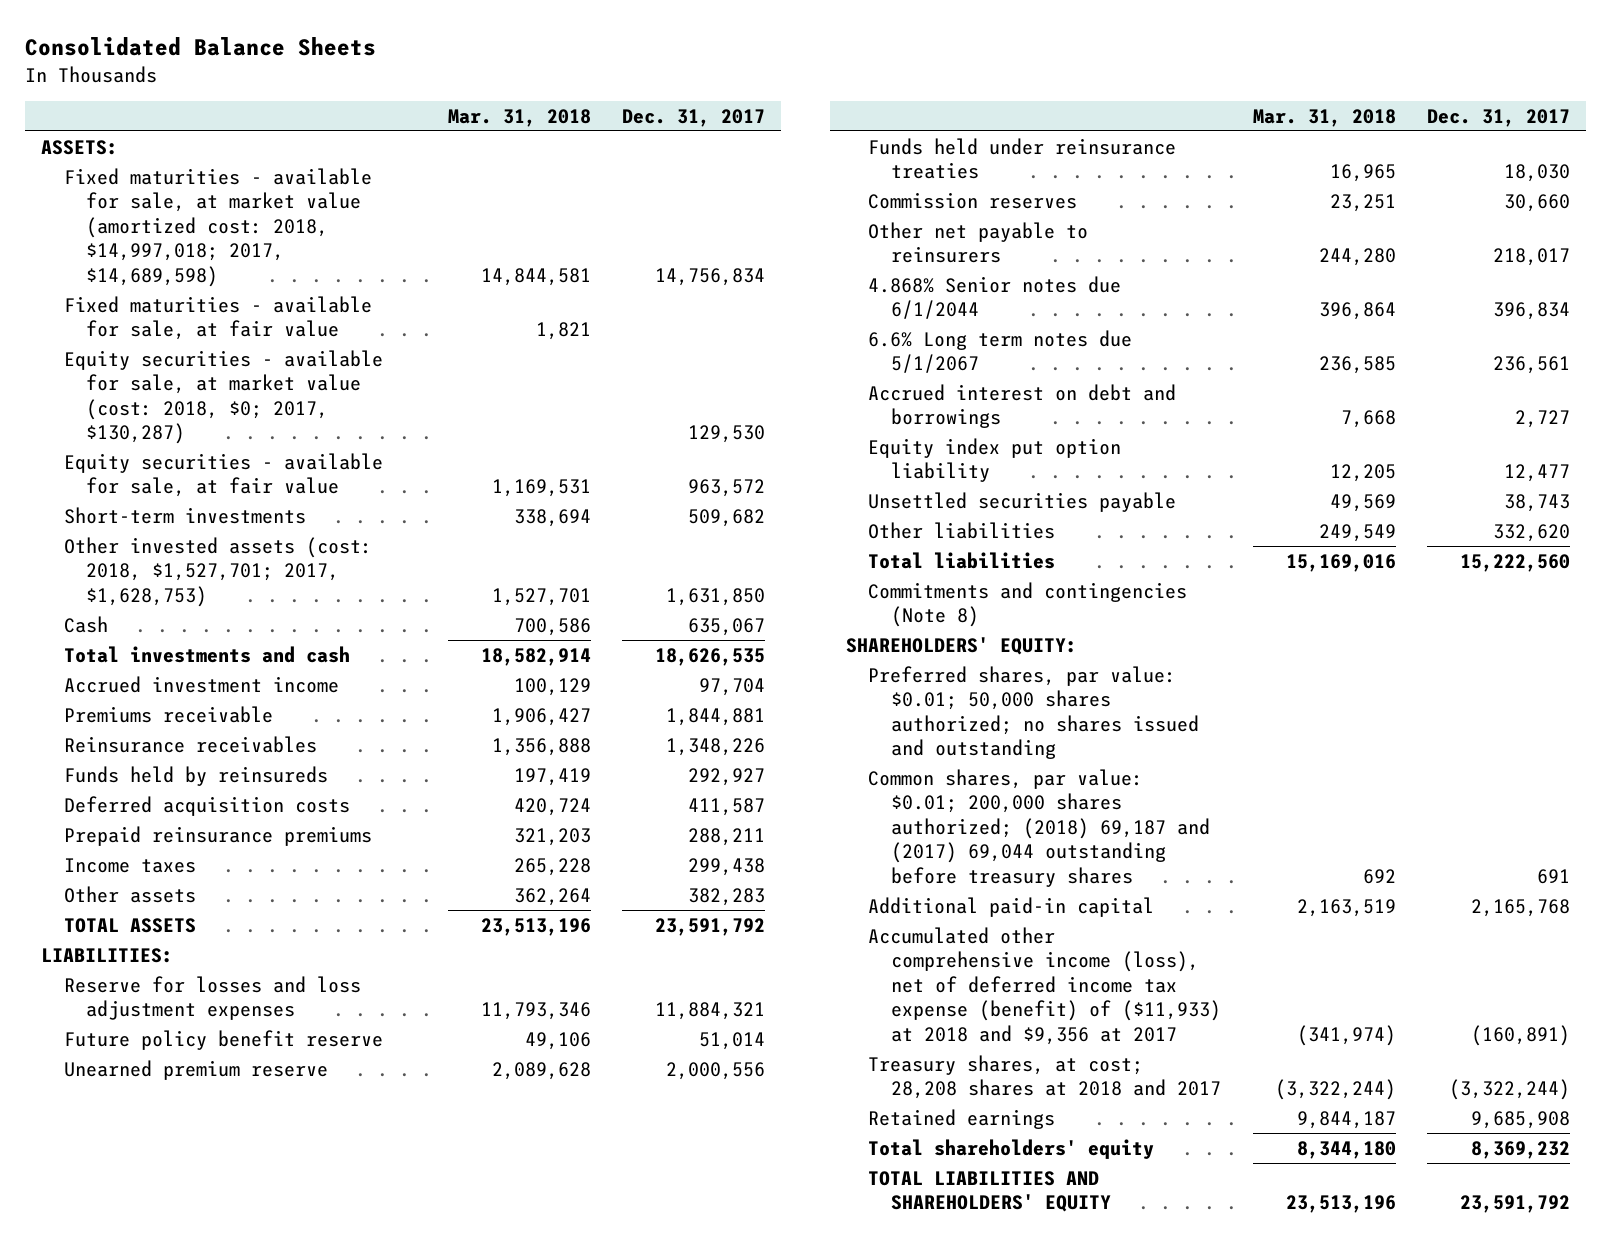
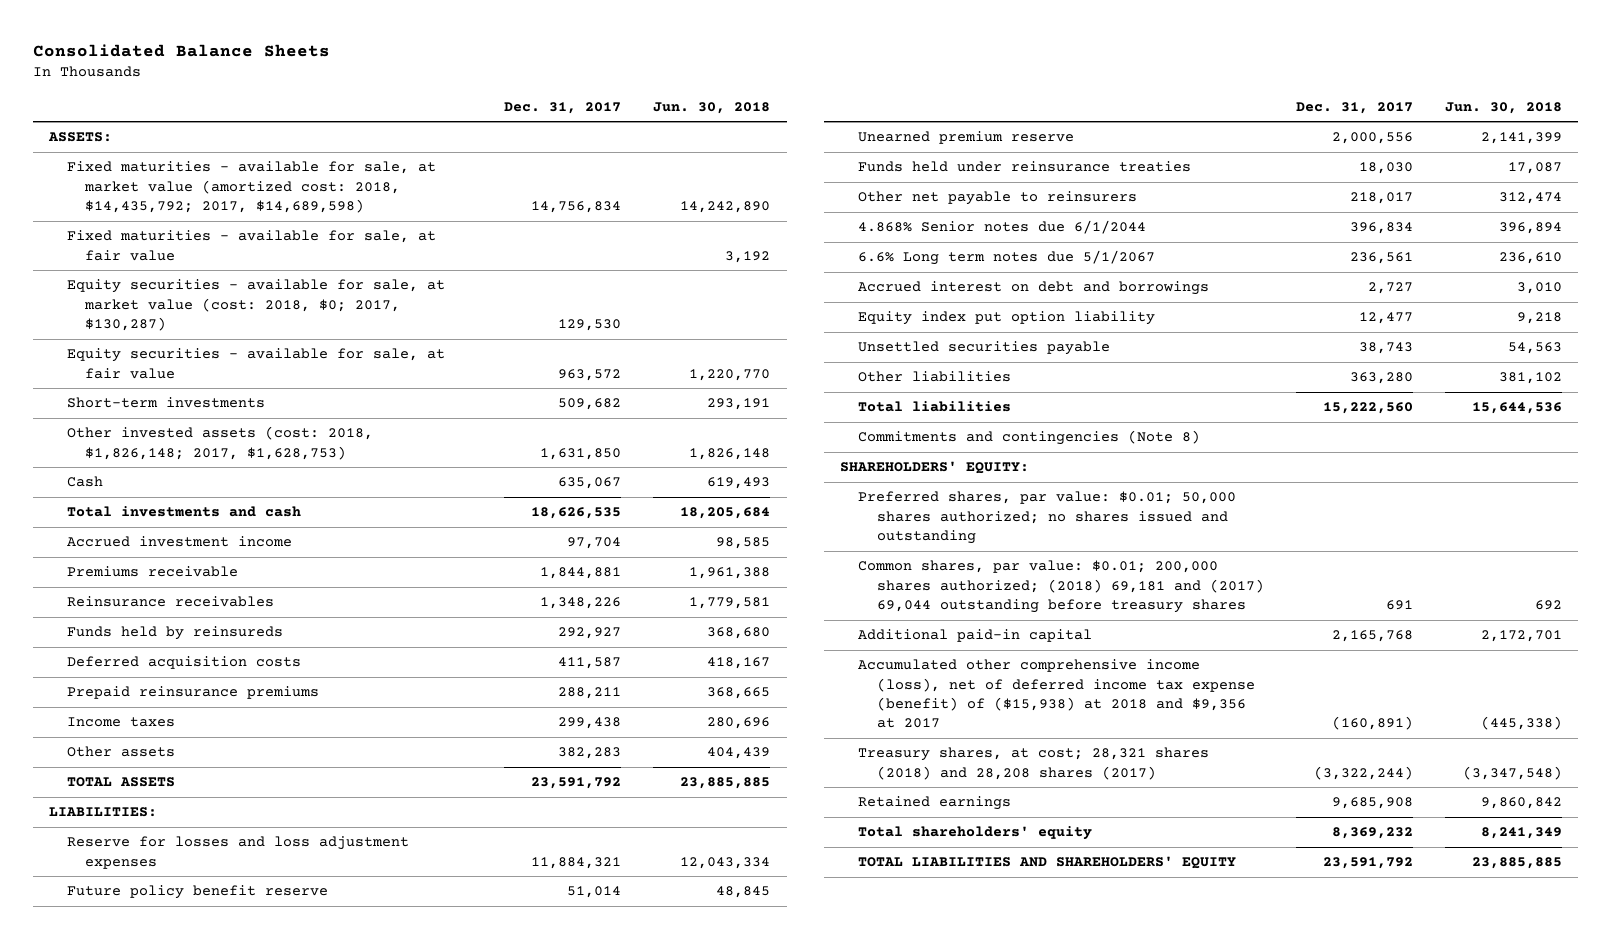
- | Mar. 31, 2018 | Dec. 31, 2017
+ | Dec. 31, 2017 | Jun. 30, 2018
- Fixed maturities - available for sale, at market value (amortized cost: 2018, $14,997,018; 2017, $14,689,598) | 14,844,581 | 14,756,834
+ Fixed maturities - available for sale, at market value (amortized cost: 2018, $14,435,792; 2017, $14,689,598) | 14,756,834 | 14,242,890
- Other invested assets (cost: 2018, $1,527,701; 2017, $1,628,753) | 1,527,701 | 1,631,850
+ Other invested assets (cost: 2018, $1,826,148; 2017, $1,628,753) | 1,631,850 | 1,826,148
- Commission reserves | 23,251 | 30,660
- Other liabilities | 249,549 | 332,620
+ Other liabilities | 363,280 | 381,102
- Common shares, par value: $0.01; 200,000 shares authorized; (2018) 69,187 and (2017) 69,044 outstanding before treasury shares | 692 | 691
+ Common shares, par value: $0.01; 200,000 shares authorized; (2018) 69,181 and (2017) 69,044 outstanding before treasury shares | 691 | 692
- Accumulated other comprehensive income (loss), net of deferred income tax expense (benefit) of ($11,933) at 2018 and $9,356 at 2017 | (341,974) | (160,891)
- Treasury shares, at cost; 28,208 shares at 2018 and 2017 | (3,322,244) | (3,322,244)
+ Accumulated other comprehensive income (loss), net of deferred income tax expense (benefit) of ($15,938) at 2018 and $9,356 at 2017 | (160,891) | (445,338)
+ Treasury shares, at cost; 28,321 shares (2018) and 28,208 shares (2017) | (3,322,244) | (3,347,548)

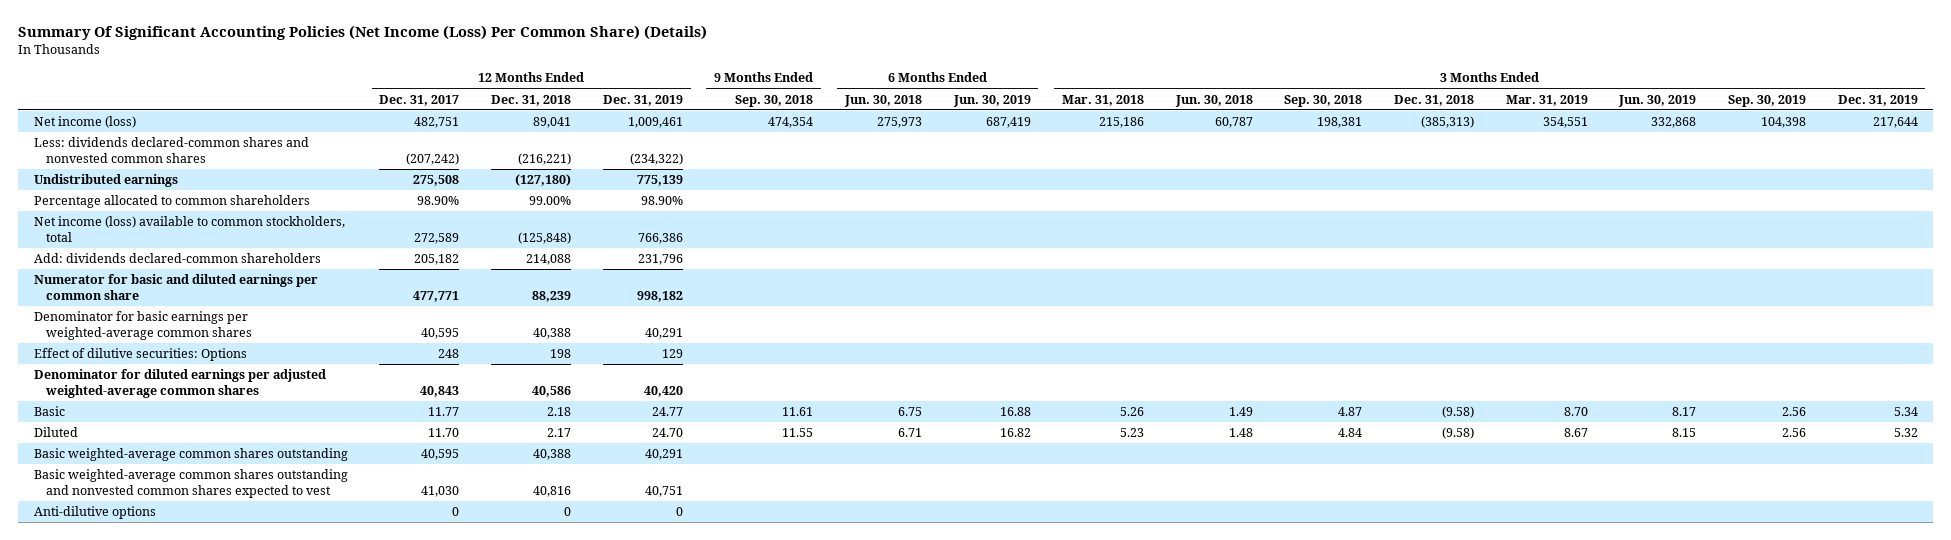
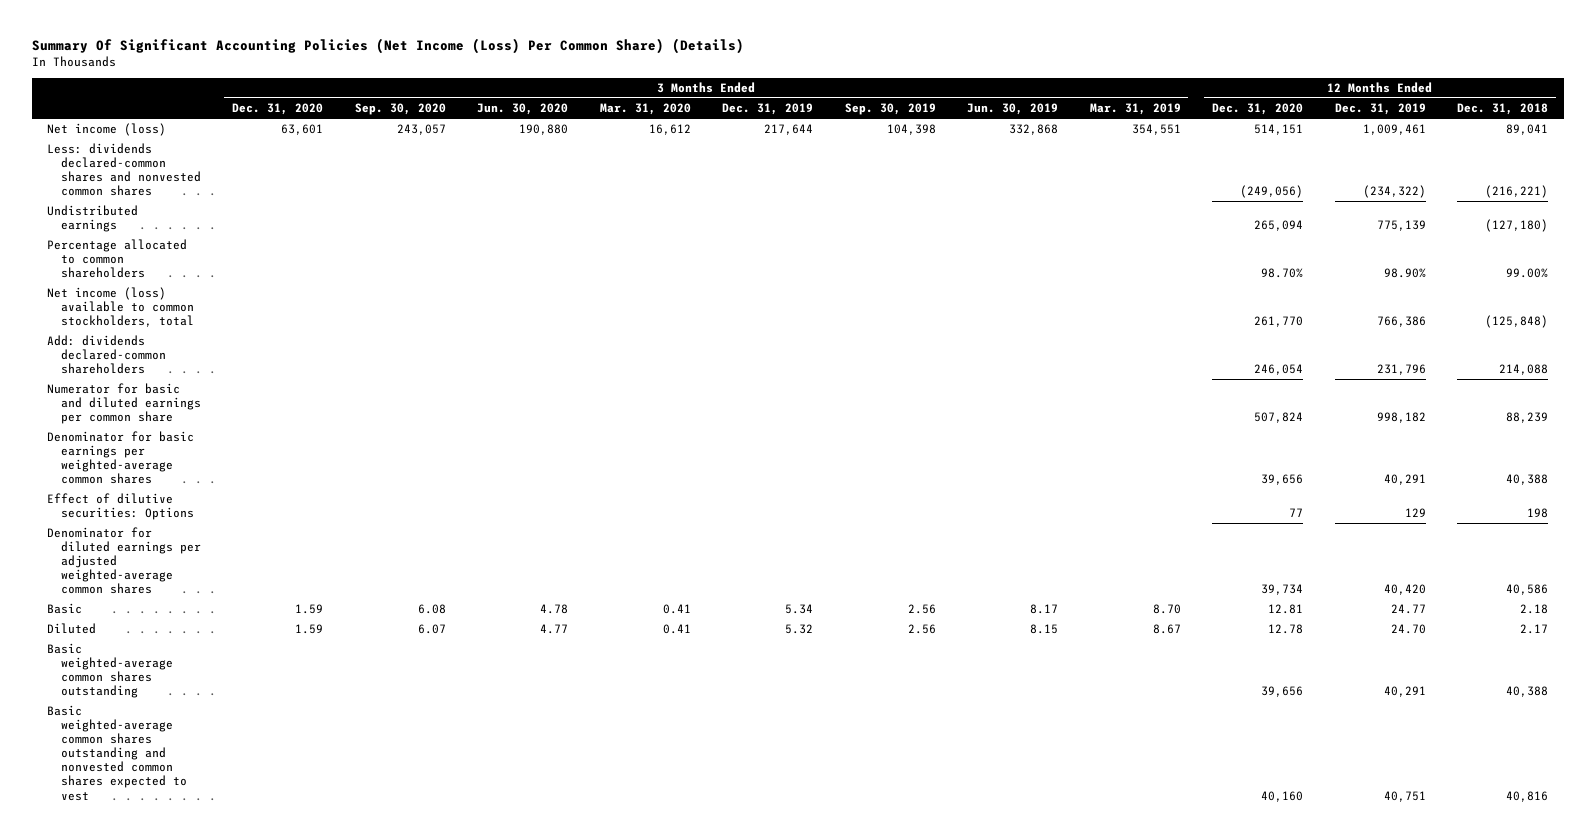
- | 12 Months Ended Dec. 31, 2017 | 12 Months Ended Dec. 31, 2018 | 12 Months Ended Dec. 31, 2019 | 9 Months Ended Sep. 30, 2018 | 6 Months Ended Jun. 30, 2018 | 6 Months Ended Jun. 30, 2019 | 3 Months Ended Mar. 31, 2018 | 3 Months Ended Jun. 30, 2018 | 3 Months Ended Sep. 30, 2018 | 3 Months Ended Dec. 31, 2018 | 3 Months Ended Mar. 31, 2019 | 3 Months Ended Jun. 30, 2019 | 3 Months Ended Sep. 30, 2019 | 3 Months Ended Dec. 31, 2019
+ | 3 Months Ended Dec. 31, 2020 | 3 Months Ended Sep. 30, 2020 | 3 Months Ended Jun. 30, 2020 | 3 Months Ended Mar. 31, 2020 | 3 Months Ended Dec. 31, 2019 | 3 Months Ended Sep. 30, 2019 | 3 Months Ended Jun. 30, 2019 | 3 Months Ended Mar. 31, 2019 | 12 Months Ended Dec. 31, 2020 | 12 Months Ended Dec. 31, 2019 | 12 Months Ended Dec. 31, 2018
- Anti-dilutive options | 0 | 0 | 0 | | | | | | | | | | |

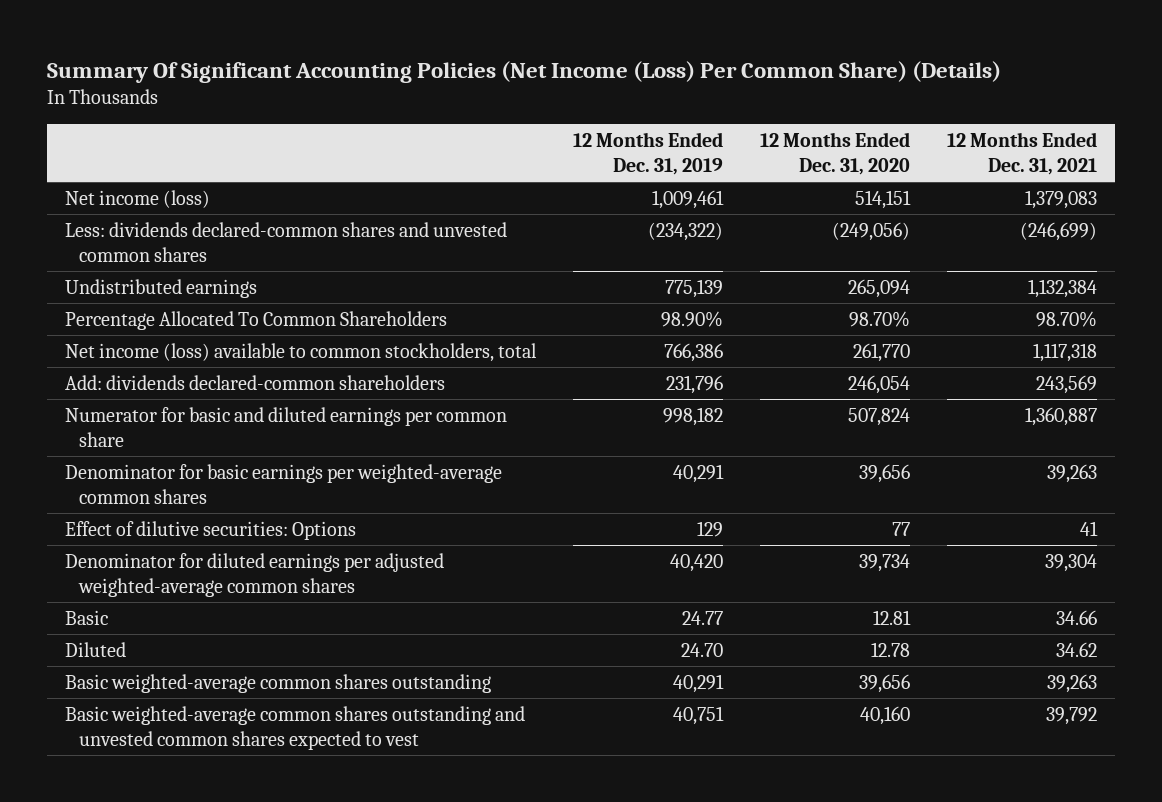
- | 3 Months Ended Dec. 31, 2020 | 3 Months Ended Sep. 30, 2020 | 3 Months Ended Jun. 30, 2020 | 3 Months Ended Mar. 31, 2020 | 3 Months Ended Dec. 31, 2019 | 3 Months Ended Sep. 30, 2019 | 3 Months Ended Jun. 30, 2019 | 3 Months Ended Mar. 31, 2019 | 12 Months Ended Dec. 31, 2020 | 12 Months Ended Dec. 31, 2019 | 12 Months Ended Dec. 31, 2018
+ | 12 Months Ended Dec. 31, 2019 | 12 Months Ended Dec. 31, 2020 | 12 Months Ended Dec. 31, 2021
- Less: dividends declared-common shares and nonvested common shares | | | | | | | | | (249,056) | (234,322) | (216,221)
+ Less: dividends declared-common shares and unvested common shares | (234,322) | (249,056) | (246,699)
- Percentage allocated to common shareholders | | | | | | | | | 98.70% | 98.90% | 99.00%
+ Percentage Allocated To Common Shareholders | 98.90% | 98.70% | 98.70%
- Basic weighted-average common shares outstanding and nonvested common shares expected to vest | | | | | | | | | 40,160 | 40,751 | 40,816
+ Basic weighted-average common shares outstanding and unvested common shares expected to vest | 40,751 | 40,160 | 39,792

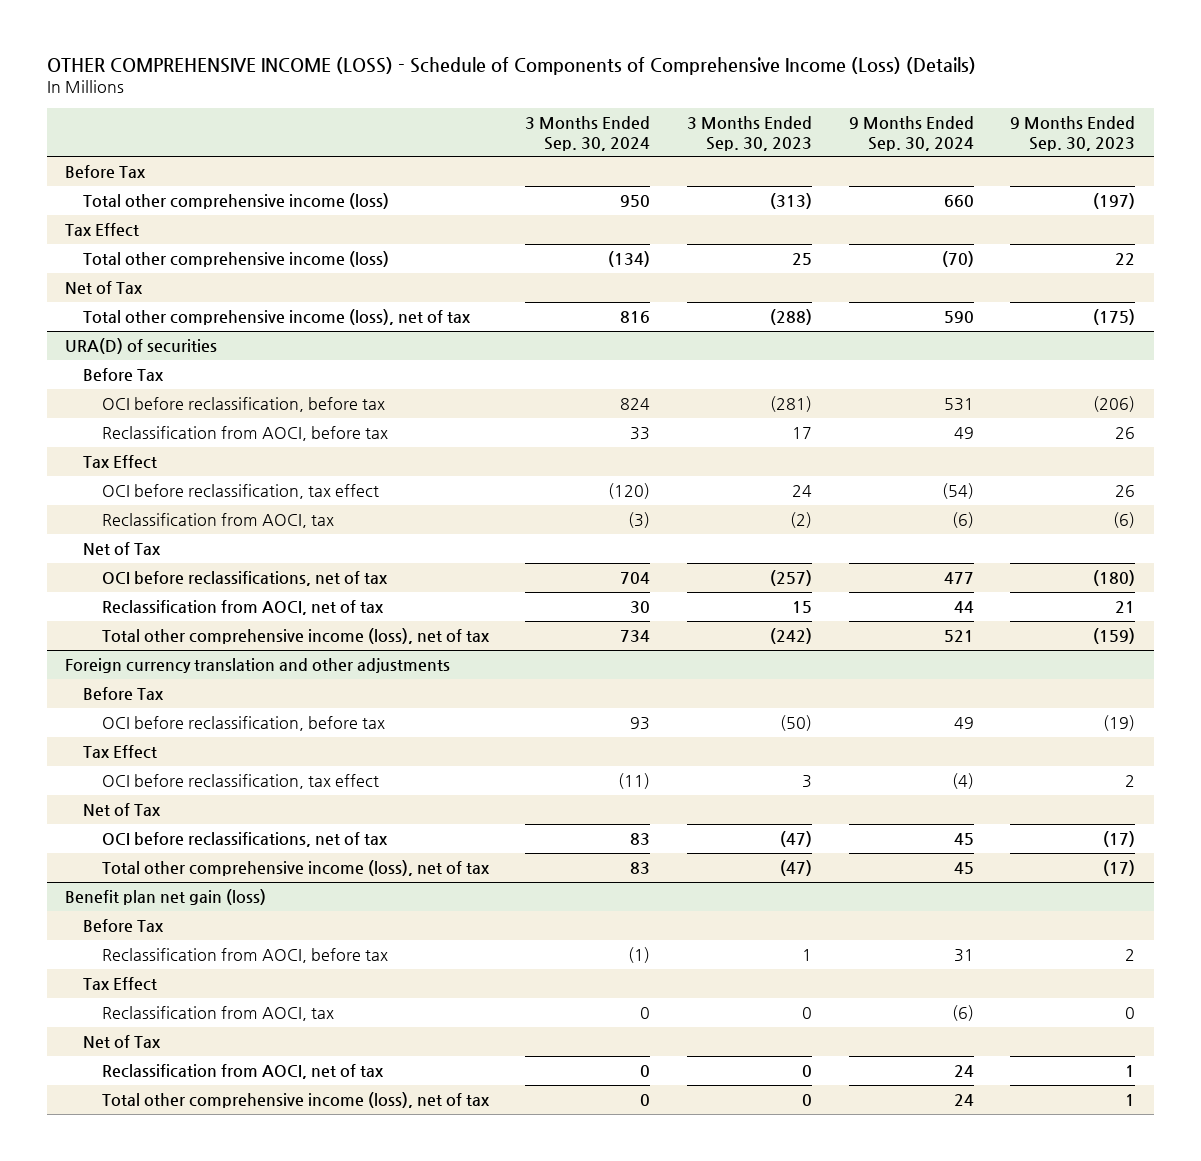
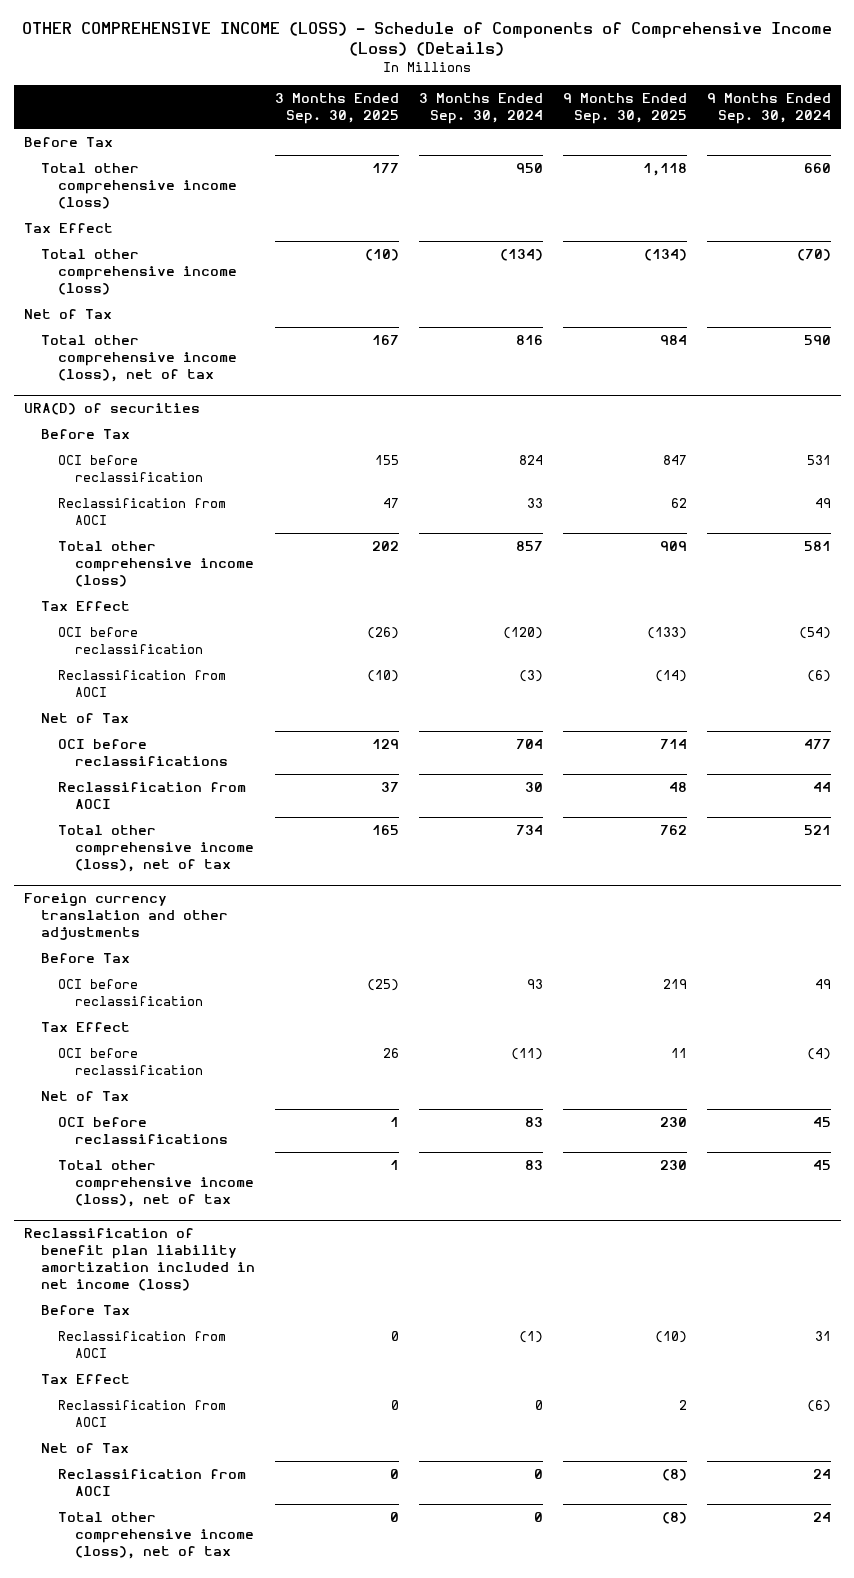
- | 3 Months Ended Sep. 30, 2024 | 3 Months Ended Sep. 30, 2023 | 9 Months Ended Sep. 30, 2024 | 9 Months Ended Sep. 30, 2023
+ | 3 Months Ended Sep. 30, 2025 | 3 Months Ended Sep. 30, 2024 | 9 Months Ended Sep. 30, 2025 | 9 Months Ended Sep. 30, 2024
@ URA(D) of securities
- OCI before reclassification, before tax | 824 | (281) | 531 | (206)
- Reclassification from AOCI, before tax | 33 | 17 | 49 | 26
+ OCI before reclassification | 155 | 824 | 847 | 531
+ Reclassification from AOCI | 47 | 33 | 62 | 49
+ Total other comprehensive income (loss) | 202 | 857 | 909 | 581
- OCI before reclassification, tax effect | (120) | 24 | (54) | 26
- Reclassification from AOCI, tax | (3) | (2) | (6) | (6)
+ OCI before reclassification | (26) | (120) | (133) | (54)
+ Reclassification from AOCI | (10) | (3) | (14) | (6)
- OCI before reclassifications, net of tax | 704 | (257) | 477 | (180)
- Reclassification from AOCI, net of tax | 30 | 15 | 44 | 21
+ OCI before reclassifications | 129 | 704 | 714 | 477
+ Reclassification from AOCI | 37 | 30 | 48 | 44
@ Foreign currency translation and other adjustments
- OCI before reclassification, before tax | 93 | (50) | 49 | (19)
+ OCI before reclassification | (25) | 93 | 219 | 49
- OCI before reclassification, tax effect | (11) | 3 | (4) | 2
+ OCI before reclassification | 26 | (11) | 11 | (4)
- OCI before reclassifications, net of tax | 83 | (47) | 45 | (17)
+ OCI before reclassifications | 1 | 83 | 230 | 45
- Benefit plan net gain (loss)
+ Reclassification of benefit plan liability amortization included in net income (loss)
- Reclassification from AOCI, before tax | (1) | 1 | 31 | 2
+ Reclassification from AOCI | 0 | (1) | (10) | 31
- Reclassification from AOCI, tax | 0 | 0 | (6) | 0
+ Reclassification from AOCI | 0 | 0 | 2 | (6)
- Reclassification from AOCI, net of tax | 0 | 0 | 24 | 1
+ Reclassification from AOCI | 0 | 0 | (8) | 24

